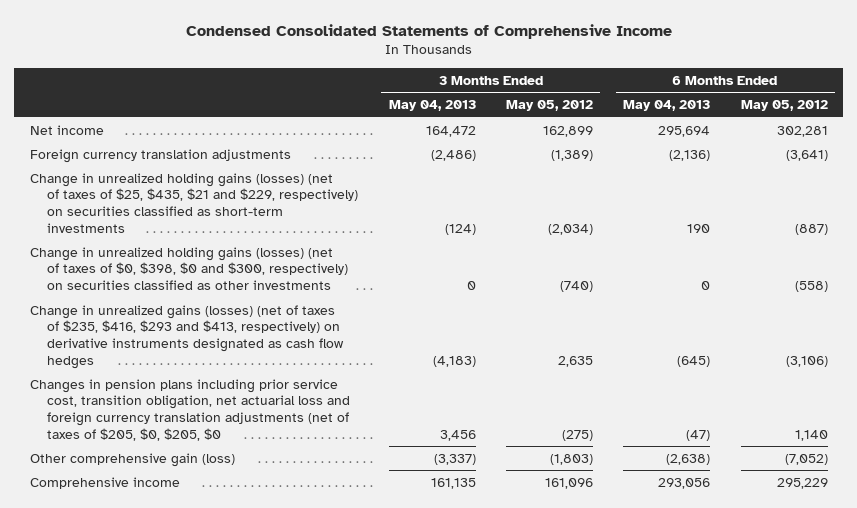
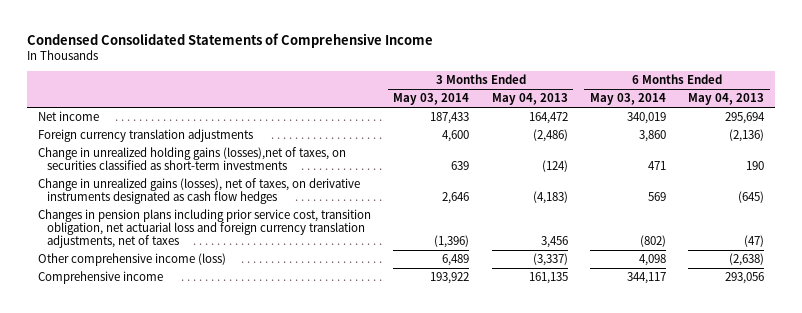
- | 3 Months Ended May 04, 2013 | 3 Months Ended May 05, 2012 | 6 Months Ended May 04, 2013 | 6 Months Ended May 05, 2012
+ | 3 Months Ended May 03, 2014 | 3 Months Ended May 04, 2013 | 6 Months Ended May 03, 2014 | 6 Months Ended May 04, 2013
- Change in unrealized holding gains (losses) (net of taxes of $25, $435, $21 and $229, respectively) on securities classified as short-term investments | (124) | (2,034) | 190 | (887)
- Change in unrealized holding gains (losses) (net of taxes of $0, $398, $0 and $300, respectively) on securities classified as other investments | 0 | (740) | 0 | (558)
- Change in unrealized gains (losses) (net of taxes of $235, $416, $293 and $413, respectively) on derivative instruments designated as cash flow hedges | (4,183) | 2,635 | (645) | (3,106)
- Changes in pension plans including prior service cost, transition obligation, net actuarial loss and foreign currency translation adjustments (net of taxes of $205, $0, $205, $0 | 3,456 | (275) | (47) | 1,140
- Other comprehensive gain (loss) | (3,337) | (1,803) | (2,638) | (7,052)
+ Change in unrealized holding gains (losses),net of taxes, on securities classified as short-term investments | 639 | (124) | 471 | 190
+ Change in unrealized gains (losses), net of taxes, on derivative instruments designated as cash flow hedges | 2,646 | (4,183) | 569 | (645)
+ Changes in pension plans including prior service cost, transition obligation, net actuarial loss and foreign currency translation adjustments, net of taxes | (1,396) | 3,456 | (802) | (47)
+ Other comprehensive income (loss) | 6,489 | (3,337) | 4,098 | (2,638)

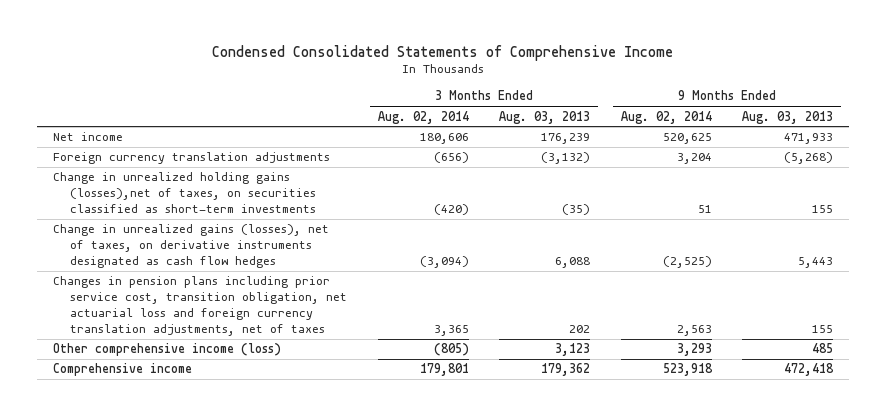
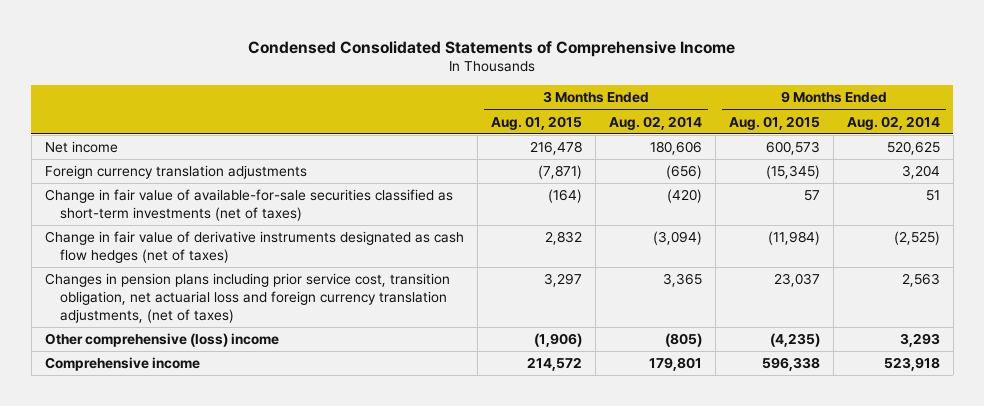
- | 3 Months Ended Aug. 02, 2014 | 3 Months Ended Aug. 03, 2013 | 9 Months Ended Aug. 02, 2014 | 9 Months Ended Aug. 03, 2013
+ | 3 Months Ended Aug. 01, 2015 | 3 Months Ended Aug. 02, 2014 | 9 Months Ended Aug. 01, 2015 | 9 Months Ended Aug. 02, 2014
- Change in unrealized holding gains (losses),net of taxes, on securities classified as short-term investments | (420) | (35) | 51 | 155
- Change in unrealized gains (losses), net of taxes, on derivative instruments designated as cash flow hedges | (3,094) | 6,088 | (2,525) | 5,443
- Changes in pension plans including prior service cost, transition obligation, net actuarial loss and foreign currency translation adjustments, net of taxes | 3,365 | 202 | 2,563 | 155
- Other comprehensive income (loss) | (805) | 3,123 | 3,293 | 485
+ Change in fair value of available-for-sale securities classified as short-term investments (net of taxes) | (164) | (420) | 57 | 51
+ Change in fair value of derivative instruments designated as cash flow hedges (net of taxes) | 2,832 | (3,094) | (11,984) | (2,525)
+ Changes in pension plans including prior service cost, transition obligation, net actuarial loss and foreign currency translation adjustments, (net of taxes) | 3,297 | 3,365 | 23,037 | 2,563
+ Other comprehensive (loss) income | (1,906) | (805) | (4,235) | 3,293

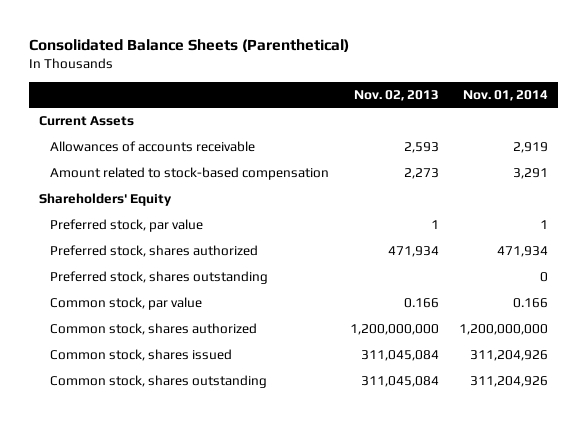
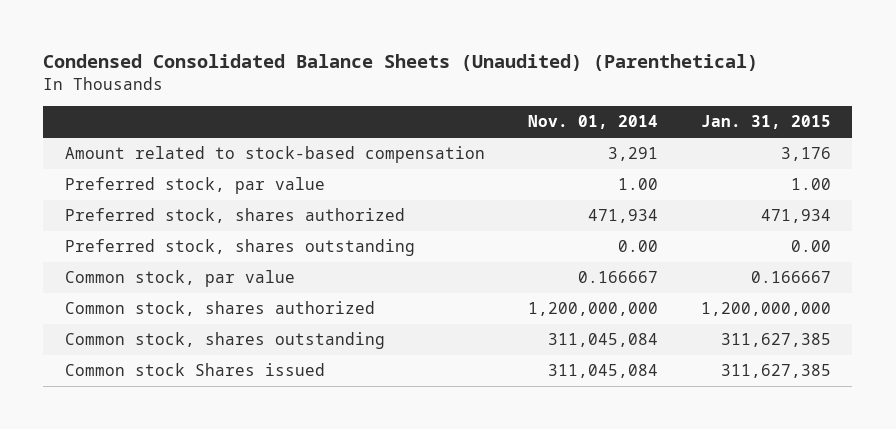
- Consolidated Balance Sheets (Parenthetical)
+ Condensed Consolidated Balance Sheets (Unaudited) (Parenthetical)
- | Nov. 02, 2013 | Nov. 01, 2014
+ | Nov. 01, 2014 | Jan. 31, 2015
- Current Assets
- Allowances of accounts receivable | 2,593 | 2,919
- Shareholders' Equity
- Preferred stock, par value | 1 | 1
+ Preferred stock, par value | 1.00 | 1.00
- Preferred stock, shares outstanding | | 0
- Common stock, par value | 0.166 | 0.166
+ Preferred stock, shares outstanding | 0.00 | 0.00
+ Common stock, par value | 0.166667 | 0.166667
- Common stock, shares issued | 311,045,084 | 311,204,926
- Common stock, shares outstanding | 311,045,084 | 311,204,926
+ Common stock, shares outstanding | 311,045,084 | 311,627,385
+ Common stock Shares issued | 311,045,084 | 311,627,385

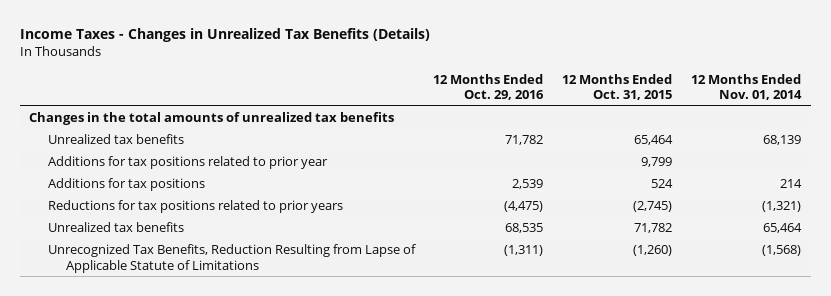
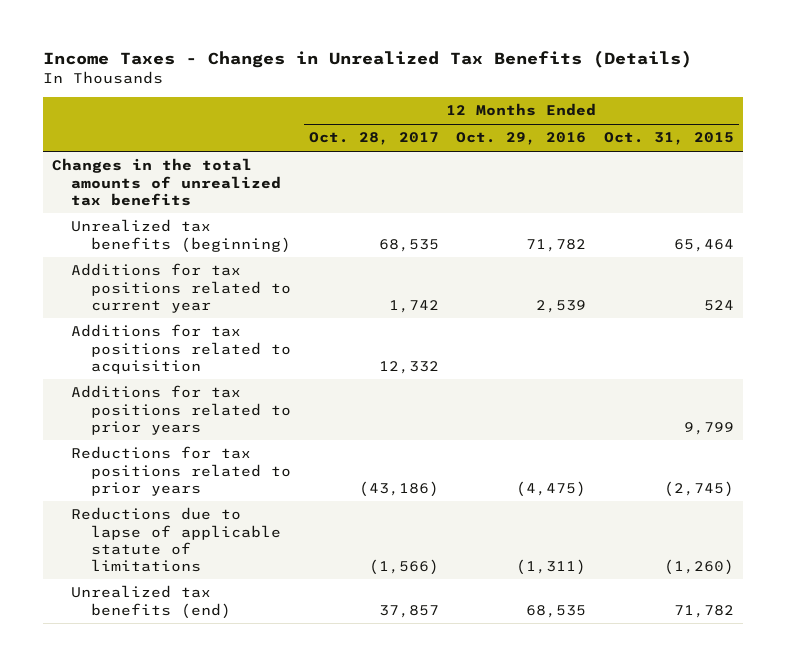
- | 12 Months Ended Oct. 29, 2016 | 12 Months Ended Oct. 31, 2015 | 12 Months Ended Nov. 01, 2014
+ | 12 Months Ended Oct. 28, 2017 | 12 Months Ended Oct. 29, 2016 | 12 Months Ended Oct. 31, 2015
- Unrealized tax benefits | 71,782 | 65,464 | 68,139
- Additions for tax positions related to prior year | | 9,799 |
- Additions for tax positions | 2,539 | 524 | 214
+ Unrealized tax benefits (beginning) | 68,535 | 71,782 | 65,464
+ Additions for tax positions related to current year | 1,742 | 2,539 | 524
+ Additions for tax positions related to acquisition | 12,332 | |
+ Additions for tax positions related to prior years | | | 9,799
- Unrealized tax benefits | 68,535 | 71,782 | 65,464
- Unrecognized Tax Benefits, Reduction Resulting from Lapse of Applicable Statute of Limitations | (1,311) | (1,260) | (1,568)
+ Reductions due to lapse of applicable statute of limitations | (1,566) | (1,311) | (1,260)
+ Unrealized tax benefits (end) | 37,857 | 68,535 | 71,782

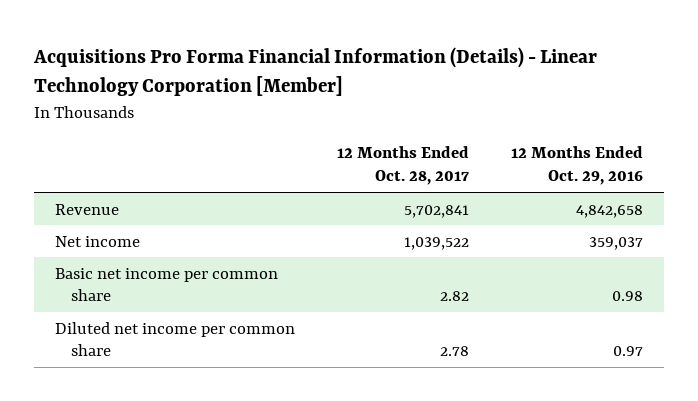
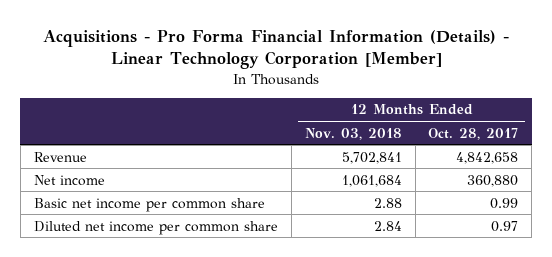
- Acquisitions Pro Forma Financial Information (Details) - Linear Technology Corporation [Member]
+ Acquisitions - Pro Forma Financial Information (Details) - Linear Technology Corporation [Member]
- | 12 Months Ended Oct. 28, 2017 | 12 Months Ended Oct. 29, 2016
+ | 12 Months Ended Nov. 03, 2018 | 12 Months Ended Oct. 28, 2017
- Revenue | 5,702,841 | 4,842,658
- Net income | 1,039,522 | 359,037
- Basic net income per common share | 2.82 | 0.98
- Diluted net income per common share | 2.78 | 0.97
+ Revenue | 5,702,841 | 4,842,658
+ Net income | 1,061,684 | 360,880
+ Basic net income per common share | 2.88 | 0.99
+ Diluted net income per common share | 2.84 | 0.97

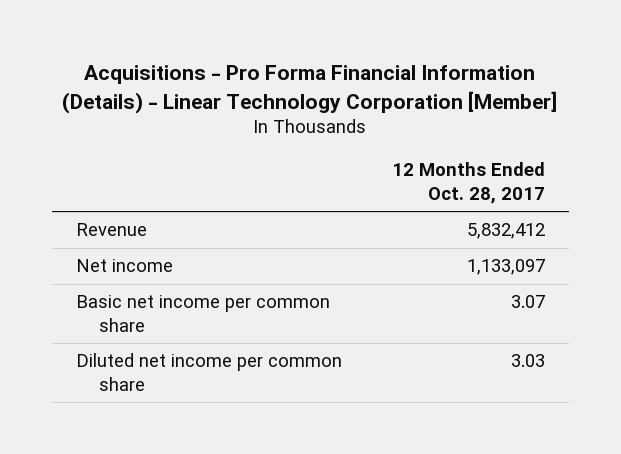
- | 12 Months Ended Nov. 03, 2018 | 12 Months Ended Oct. 28, 2017
+ | 12 Months Ended Oct. 28, 2017
- Revenue | 5,702,841 | 4,842,658
- Net income | 1,061,684 | 360,880
- Basic net income per common share | 2.88 | 0.99
- Diluted net income per common share | 2.84 | 0.97
+ Revenue | 5,832,412
+ Net income | 1,133,097
+ Basic net income per common share | 3.07
+ Diluted net income per common share | 3.03

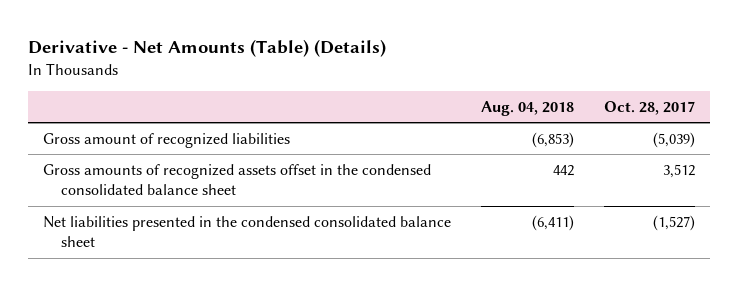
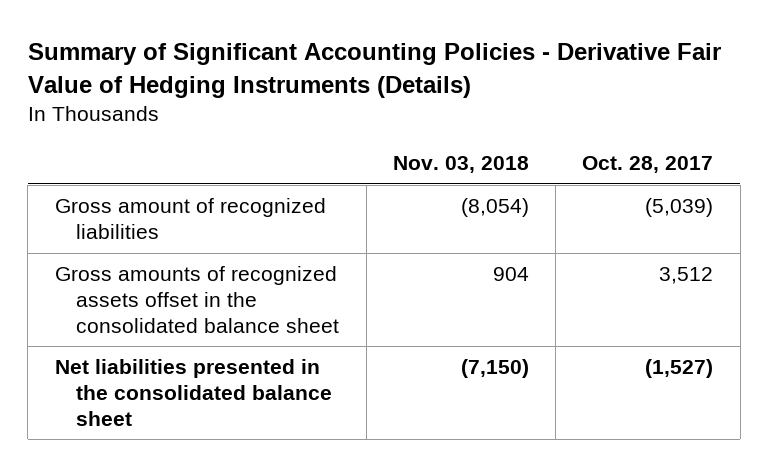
- Derivative - Net Amounts (Table) (Details)
+ Summary of Significant Accounting Policies - Derivative Fair Value of Hedging Instruments (Details)
- | Aug. 04, 2018 | Oct. 28, 2017
+ | Nov. 03, 2018 | Oct. 28, 2017
- Gross amounts of recognized assets offset in the condensed consolidated balance sheet | 442 | 3,512
- Net liabilities presented in the condensed consolidated balance sheet | (6,411) | (1,527)
+ Gross amounts of recognized assets offset in the consolidated balance sheet | 904 | 3,512
+ Net liabilities presented in the consolidated balance sheet | (7,150) | (1,527)

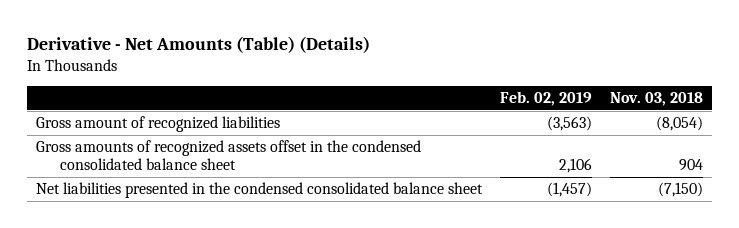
- Summary of Significant Accounting Policies - Derivative Fair Value of Hedging Instruments (Details)
+ Derivative - Net Amounts (Table) (Details)
- | Nov. 03, 2018 | Oct. 28, 2017
+ | Feb. 02, 2019 | Nov. 03, 2018
- Gross amounts of recognized assets offset in the consolidated balance sheet | 904 | 3,512
- Net liabilities presented in the consolidated balance sheet | (7,150) | (1,527)
+ Gross amounts of recognized assets offset in the condensed consolidated balance sheet | 2,106 | 904
+ Net liabilities presented in the condensed consolidated balance sheet | (1,457) | (7,150)

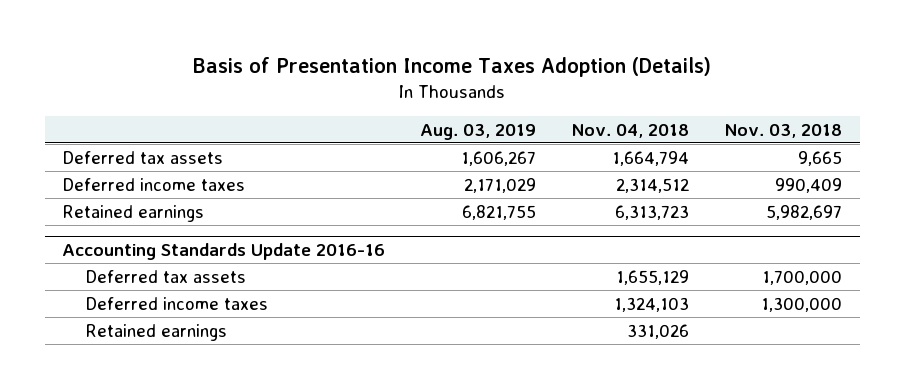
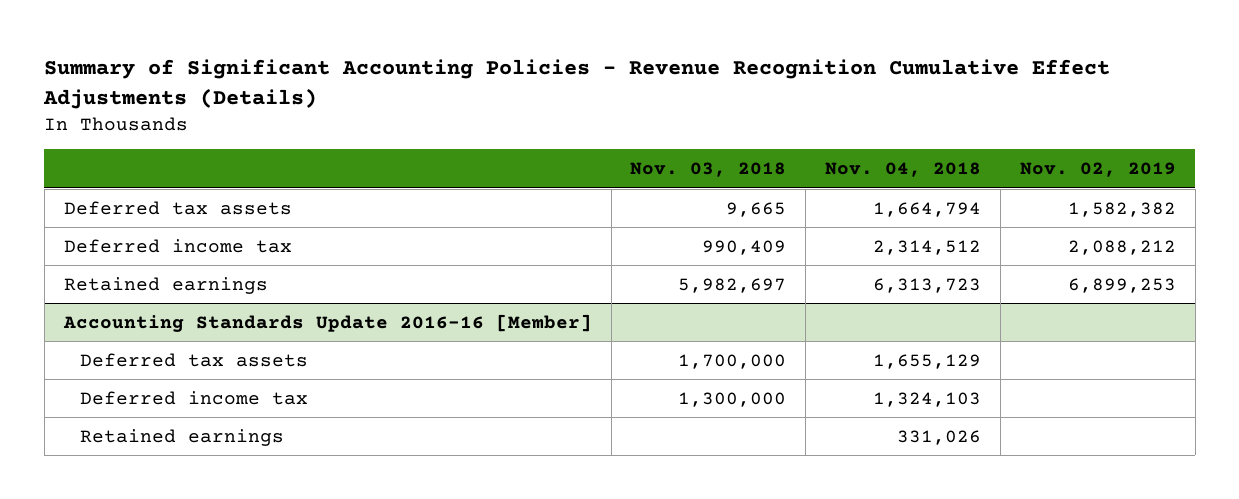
- Basis of Presentation Income Taxes Adoption (Details)
+ Summary of Significant Accounting Policies - Revenue Recognition Cumulative Effect Adjustments (Details)
- | Aug. 03, 2019 | Nov. 04, 2018 | Nov. 03, 2018
+ | Nov. 03, 2018 | Nov. 04, 2018 | Nov. 02, 2019
- Deferred income taxes | 2,171,029 | 2,314,512 | 990,409
+ Deferred income tax | 990,409 | 2,314,512 | 2,088,212
- Accounting Standards Update 2016-16
+ Accounting Standards Update 2016-16 [Member]
- Deferred income taxes | | 1,324,103 | 1,300,000
+ Deferred income tax | 1,300,000 | 1,324,103 |

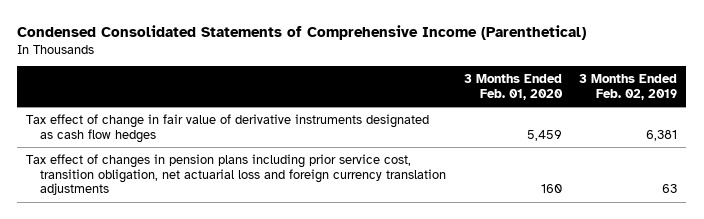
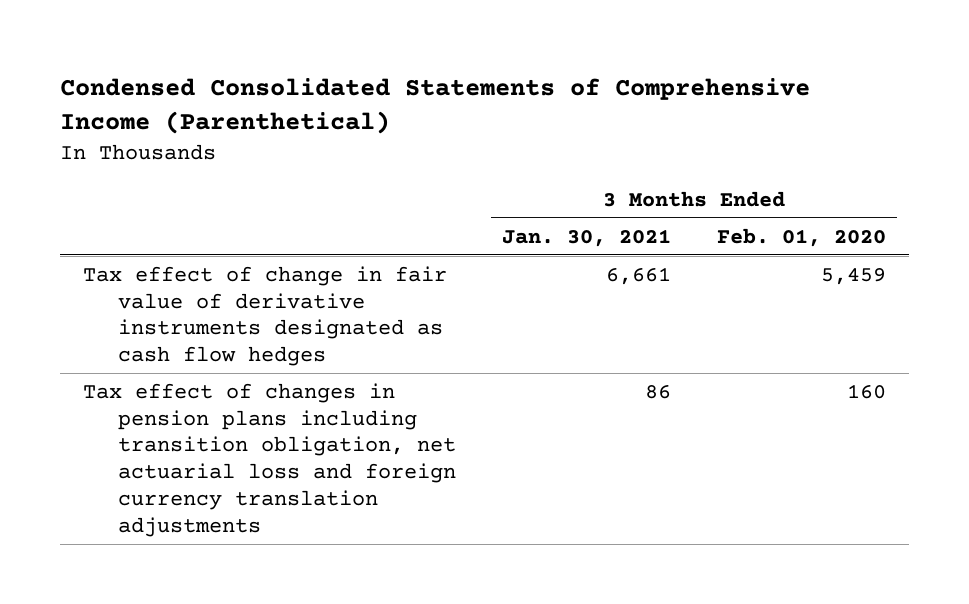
- | 3 Months Ended Feb. 01, 2020 | 3 Months Ended Feb. 02, 2019
+ | 3 Months Ended Jan. 30, 2021 | 3 Months Ended Feb. 01, 2020
- Tax effect of changes in pension plans including prior service cost, transition obligation, net actuarial loss and foreign currency translation adjustments | 160 | 63
+ Tax effect of changes in pension plans including transition obligation, net actuarial loss and foreign currency translation adjustments | 86 | 160

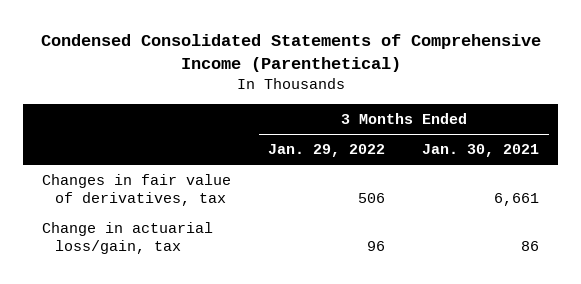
- | 3 Months Ended Jan. 30, 2021 | 3 Months Ended Feb. 01, 2020
+ | 3 Months Ended Jan. 29, 2022 | 3 Months Ended Jan. 30, 2021
- Tax effect of change in fair value of derivative instruments designated as cash flow hedges | 6,661 | 5,459
- Tax effect of changes in pension plans including transition obligation, net actuarial loss and foreign currency translation adjustments | 86 | 160
+ Changes in fair value of derivatives, tax | 506 | 6,661
+ Change in actuarial loss/gain, tax | 96 | 86

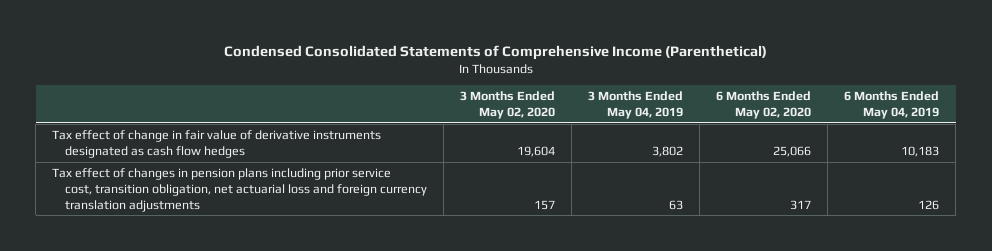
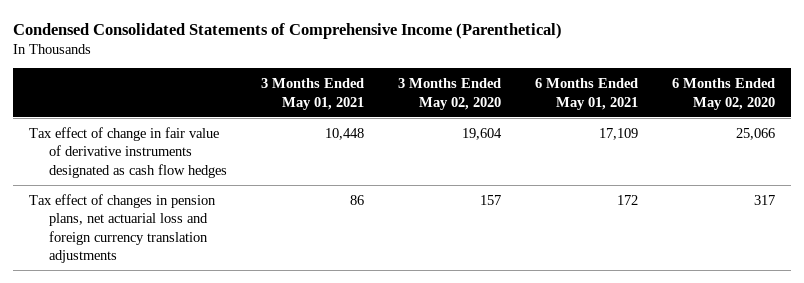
- | 3 Months Ended May 02, 2020 | 3 Months Ended May 04, 2019 | 6 Months Ended May 02, 2020 | 6 Months Ended May 04, 2019
+ | 3 Months Ended May 01, 2021 | 3 Months Ended May 02, 2020 | 6 Months Ended May 01, 2021 | 6 Months Ended May 02, 2020
- Tax effect of changes in pension plans including prior service cost, transition obligation, net actuarial loss and foreign currency translation adjustments | 157 | 63 | 317 | 126
+ Tax effect of changes in pension plans, net actuarial loss and foreign currency translation adjustments | 86 | 157 | 172 | 317

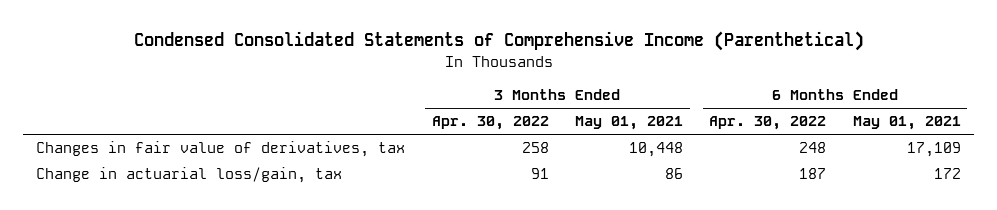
- | 3 Months Ended May 01, 2021 | 3 Months Ended May 02, 2020 | 6 Months Ended May 01, 2021 | 6 Months Ended May 02, 2020
+ | 3 Months Ended Apr. 30, 2022 | 3 Months Ended May 01, 2021 | 6 Months Ended Apr. 30, 2022 | 6 Months Ended May 01, 2021
- Tax effect of change in fair value of derivative instruments designated as cash flow hedges | 10,448 | 19,604 | 17,109 | 25,066
- Tax effect of changes in pension plans, net actuarial loss and foreign currency translation adjustments | 86 | 157 | 172 | 317
+ Changes in fair value of derivatives, tax | 258 | 10,448 | 248 | 17,109
+ Change in actuarial loss/gain, tax | 91 | 86 | 187 | 172

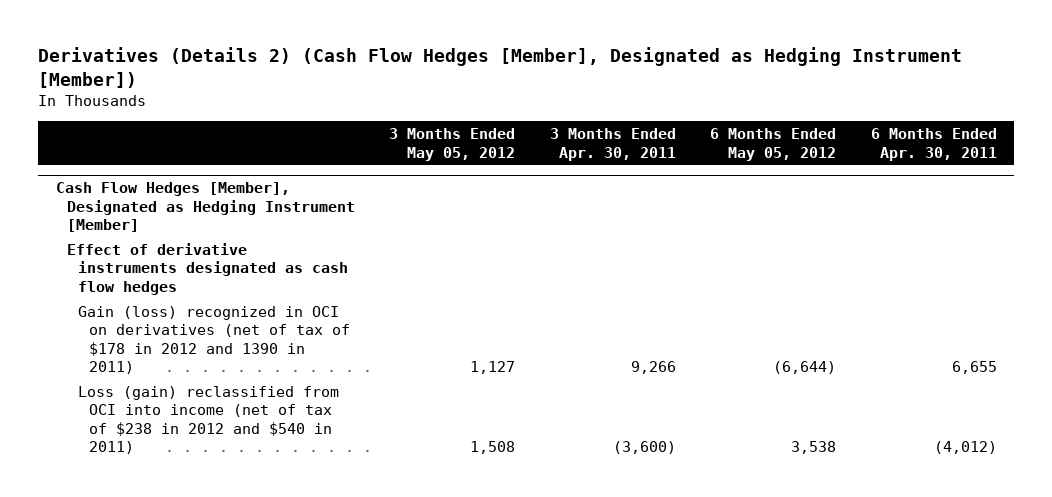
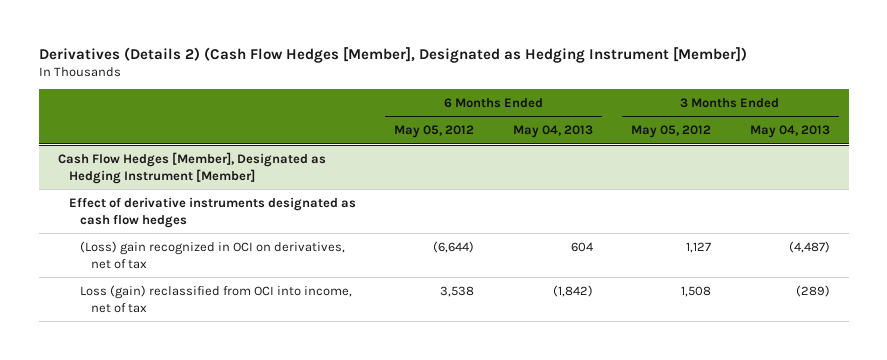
- | 3 Months Ended May 05, 2012 | 3 Months Ended Apr. 30, 2011 | 6 Months Ended May 05, 2012 | 6 Months Ended Apr. 30, 2011
+ | 6 Months Ended May 05, 2012 | 6 Months Ended May 04, 2013 | 3 Months Ended May 05, 2012 | 3 Months Ended May 04, 2013
@ Cash Flow Hedges [Member], Designated as Hedging Instrument [Member]
- Gain (loss) recognized in OCI on derivatives (net of tax of $178 in 2012 and 1390 in 2011) | 1,127 | 9,266 | (6,644) | 6,655
- Loss (gain) reclassified from OCI into income (net of tax of $238 in 2012 and $540 in 2011) | 1,508 | (3,600) | 3,538 | (4,012)
+ (Loss) gain recognized in OCI on derivatives, net of tax | (6,644) | 604 | 1,127 | (4,487)
+ Loss (gain) reclassified from OCI into income, net of tax | 3,538 | (1,842) | 1,508 | (289)

